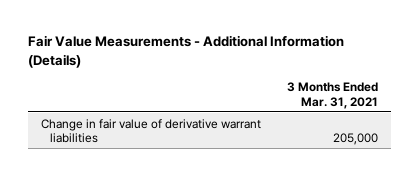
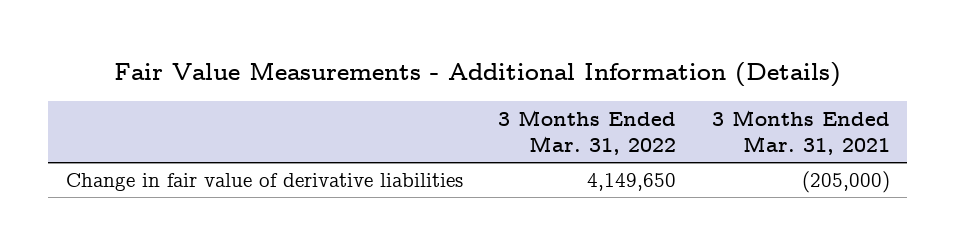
- | 3 Months Ended Mar. 31, 2021
+ | 3 Months Ended Mar. 31, 2022 | 3 Months Ended Mar. 31, 2021
- Change in fair value of derivative warrant liabilities | 205,000
+ Change in fair value of derivative liabilities | 4,149,650 | (205,000)

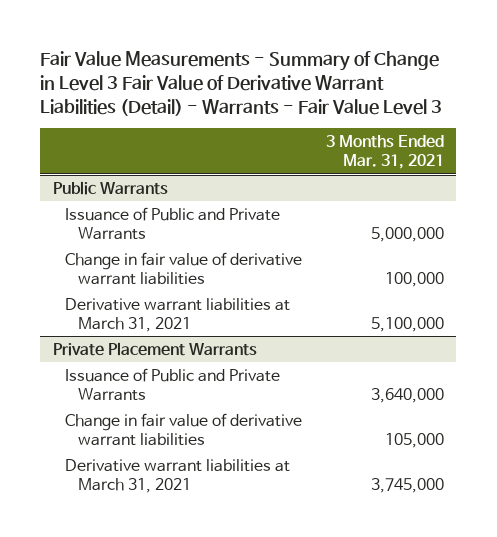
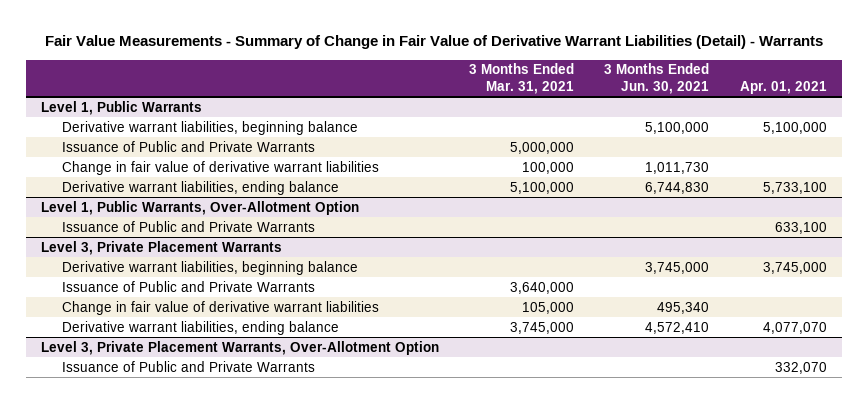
- Fair Value Measurements - Summary of Change in Level 3 Fair Value of Derivative Warrant Liabilities (Detail) - Warrants - Fair Value Level 3
+ Fair Value Measurements - Summary of Change in Fair Value of Derivative Warrant Liabilities (Detail) - Warrants
- | 3 Months Ended Mar. 31, 2021
+ | 3 Months Ended Mar. 31, 2021 | 3 Months Ended Jun. 30, 2021 | Apr. 01, 2021
- Public Warrants
+ Level 1, Public Warrants
+ Derivative warrant liabilities, beginning balance | | 5,100,000 | 5,100,000
- Derivative warrant liabilities at March 31, 2021 | 5,100,000
- Private Placement Warrants
+ Derivative warrant liabilities, ending balance | 5,100,000 | 6,744,830 | 5,733,100
+ Level 1, Public Warrants, Over-Allotment Option
+ Issuance of Public and Private Warrants | | | 633,100
+ Level 3, Private Placement Warrants
+ Derivative warrant liabilities, beginning balance | | 3,745,000 | 3,745,000
- Derivative warrant liabilities at March 31, 2021 | 3,745,000
+ Derivative warrant liabilities, ending balance | 3,745,000 | 4,572,410 | 4,077,070
+ Level 3, Private Placement Warrants, Over-Allotment Option
+ Issuance of Public and Private Warrants | | | 332,070

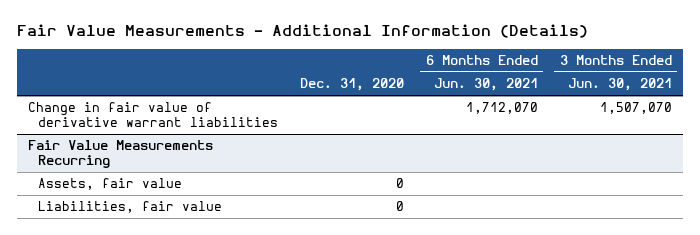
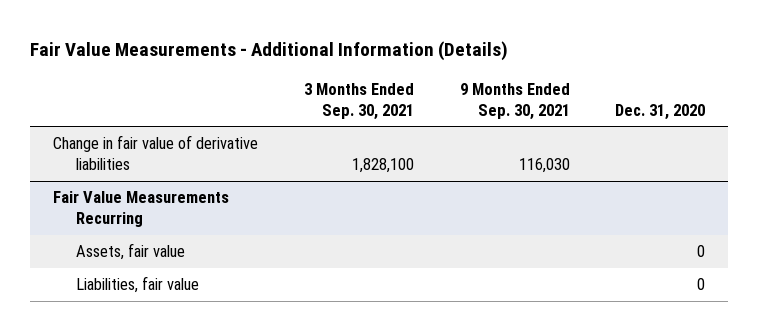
- | Dec. 31, 2020 | 6 Months Ended Jun. 30, 2021 | 3 Months Ended Jun. 30, 2021
+ | 3 Months Ended Sep. 30, 2021 | 9 Months Ended Sep. 30, 2021 | Dec. 31, 2020
- Change in fair value of derivative warrant liabilities | | 1,712,070 | 1,507,070
+ Change in fair value of derivative liabilities | 1,828,100 | 116,030 |

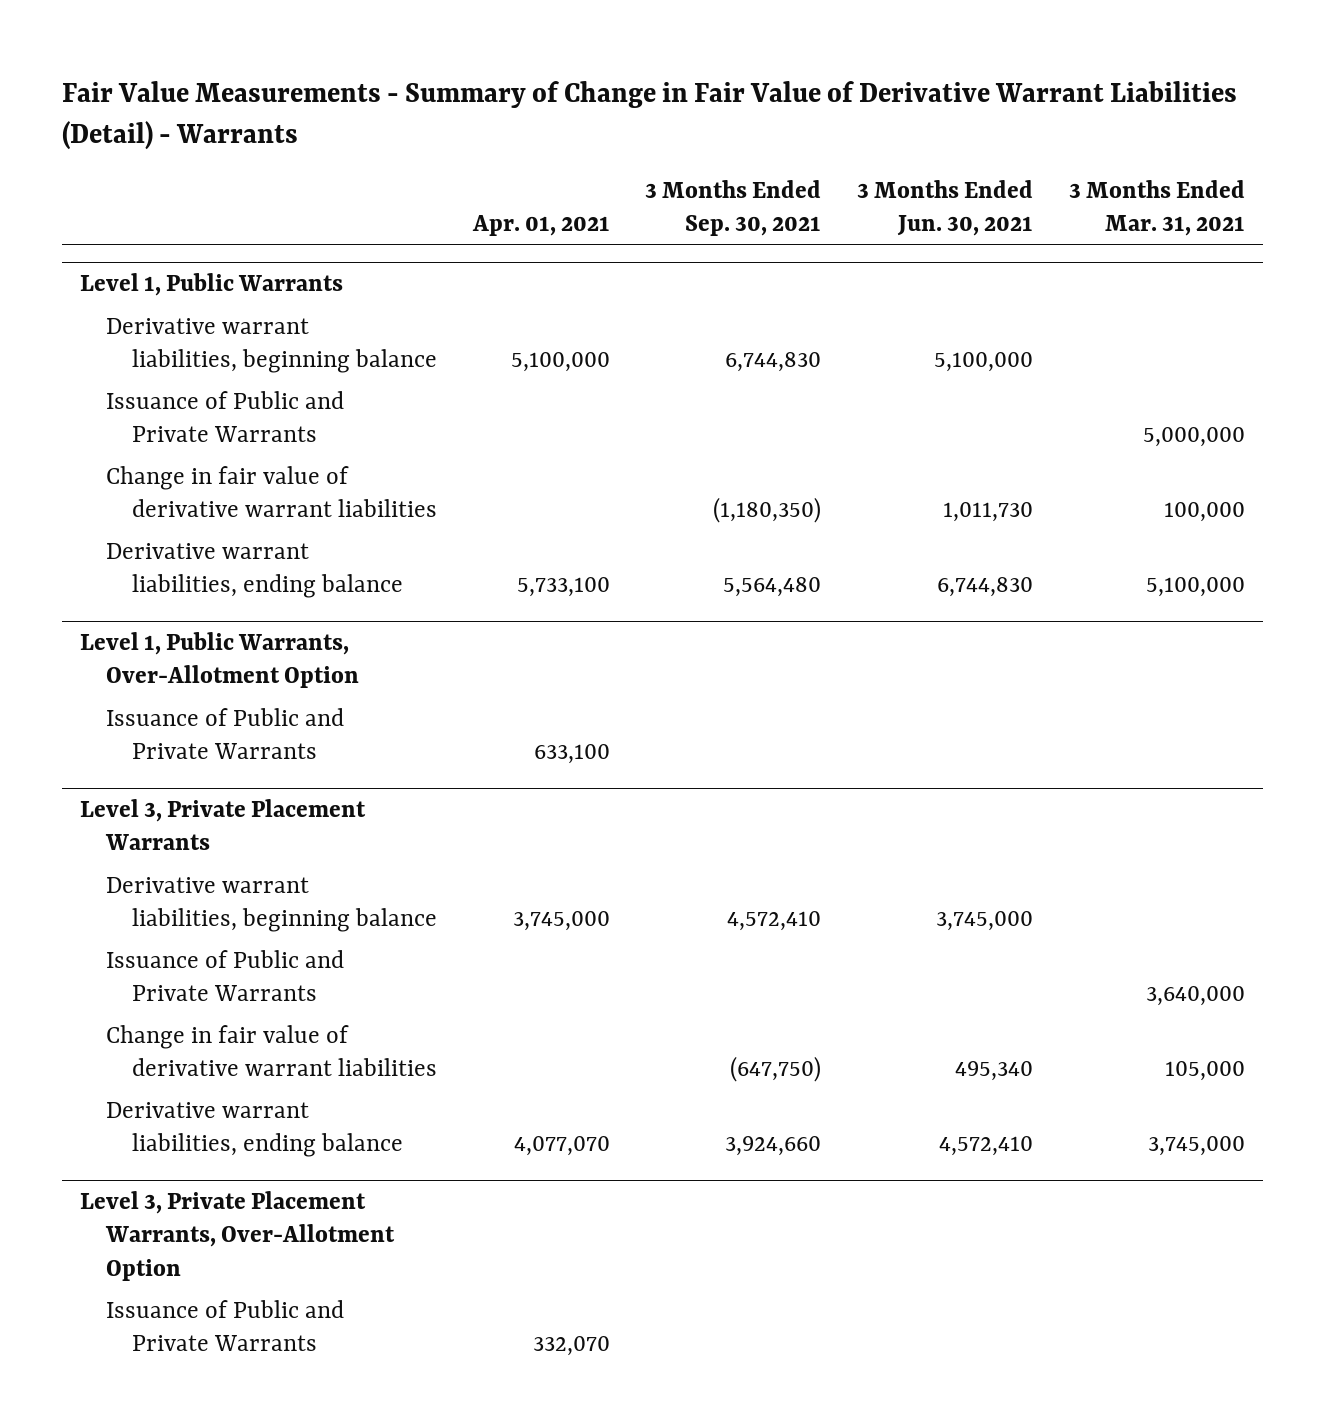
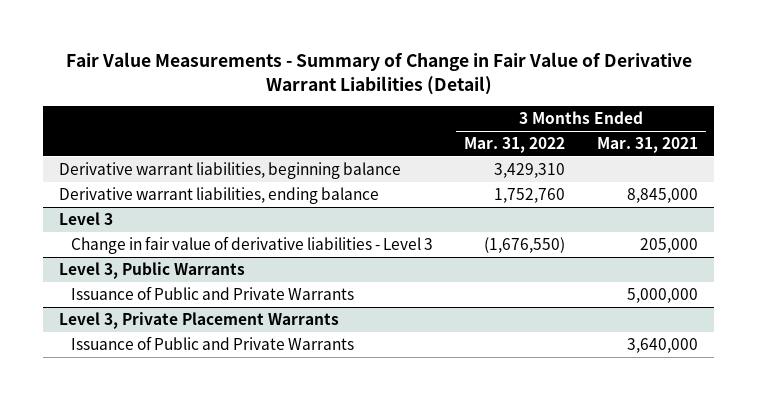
- Fair Value Measurements - Summary of Change in Fair Value of Derivative Warrant Liabilities (Detail) - Warrants
+ Fair Value Measurements - Summary of Change in Fair Value of Derivative Warrant Liabilities (Detail)
- | Apr. 01, 2021 | 3 Months Ended Sep. 30, 2021 | 3 Months Ended Jun. 30, 2021 | 3 Months Ended Mar. 31, 2021
+ | 3 Months Ended Mar. 31, 2022 | 3 Months Ended Mar. 31, 2021
- Level 1, Public Warrants
+ Derivative warrant liabilities, ending balance | 1,752,760 | 8,845,000
+ Level 3
+ Change in fair value of derivative liabilities - Level 3 | (1,676,550) | 205,000
+ Level 3, Public Warrants
- Change in fair value of derivative warrant liabilities | | (1,180,350) | 1,011,730 | 100,000
- Derivative warrant liabilities, ending balance | 5,733,100 | 5,564,480 | 6,744,830 | 5,100,000
- Level 1, Public Warrants, Over-Allotment Option
- Issuance of Public and Private Warrants | 633,100 | | |
@ Level 3, Private Placement Warrants
- Derivative warrant liabilities, beginning balance | 3,745,000 | 4,572,410 | 3,745,000 |
- Change in fair value of derivative warrant liabilities | | (647,750) | 495,340 | 105,000
- Derivative warrant liabilities, ending balance | 4,077,070 | 3,924,660 | 4,572,410 | 3,745,000
- Level 3, Private Placement Warrants, Over-Allotment Option
- Issuance of Public and Private Warrants | 332,070 | | |

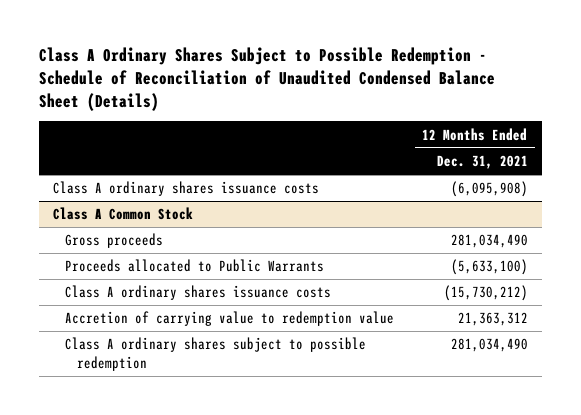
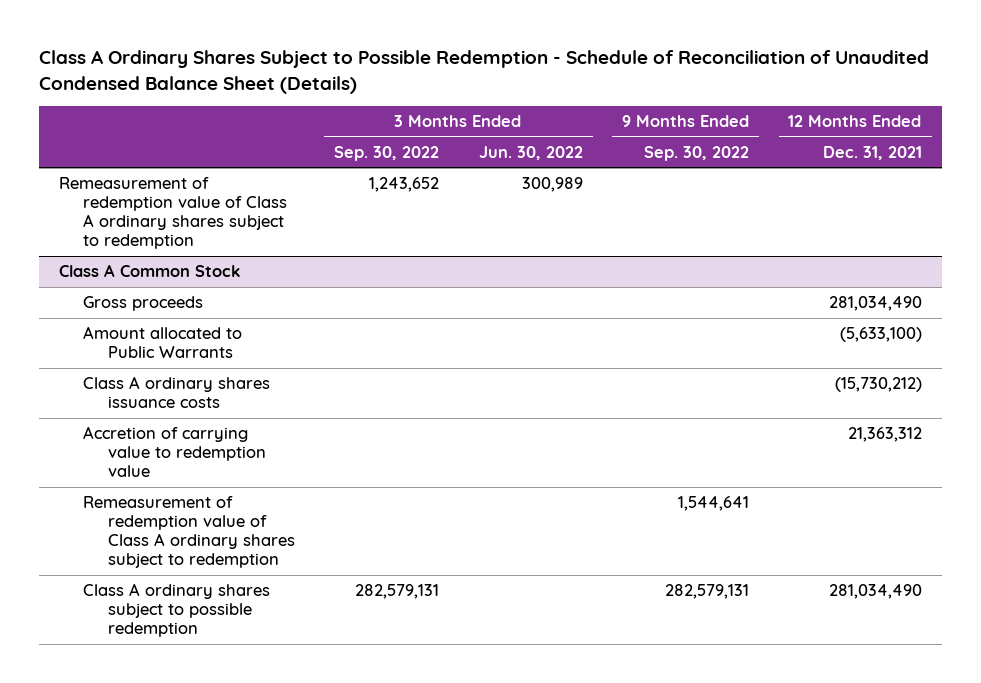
- | 12 Months Ended Dec. 31, 2021
+ | 3 Months Ended Sep. 30, 2022 | 3 Months Ended Jun. 30, 2022 | 9 Months Ended Sep. 30, 2022 | 12 Months Ended Dec. 31, 2021
- Class A ordinary shares issuance costs | (6,095,908)
+ Remeasurement of redemption value of Class A ordinary shares subject to redemption | 1,243,652 | 300,989 | |
@ Class A Common Stock
- Proceeds allocated to Public Warrants | (5,633,100)
+ Amount allocated to Public Warrants | | | | (5,633,100)
+ Remeasurement of redemption value of Class A ordinary shares subject to redemption | | | 1,544,641 |

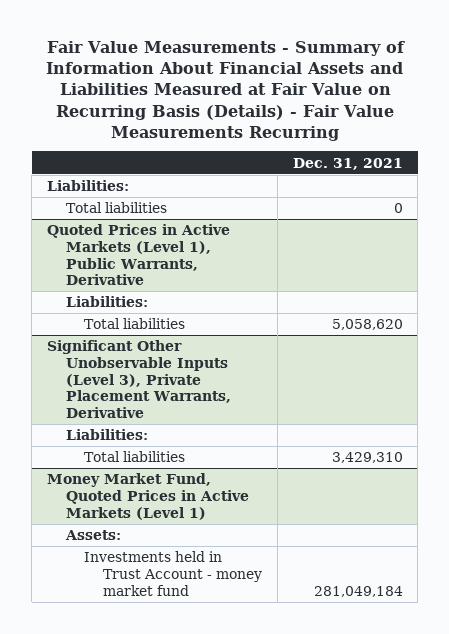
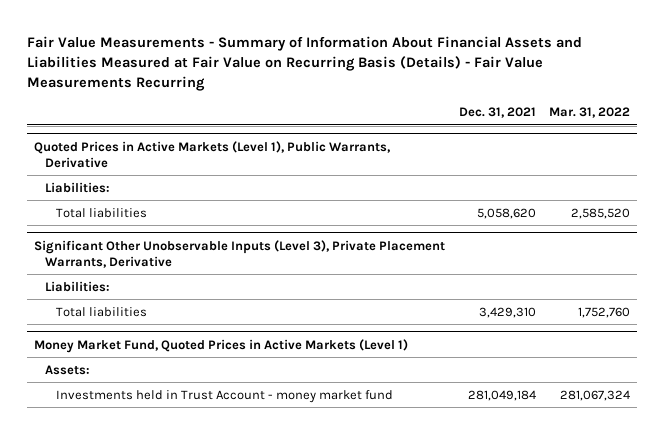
- | Dec. 31, 2021
+ | Dec. 31, 2021 | Mar. 31, 2022
- Liabilities:
- Total liabilities | 0

